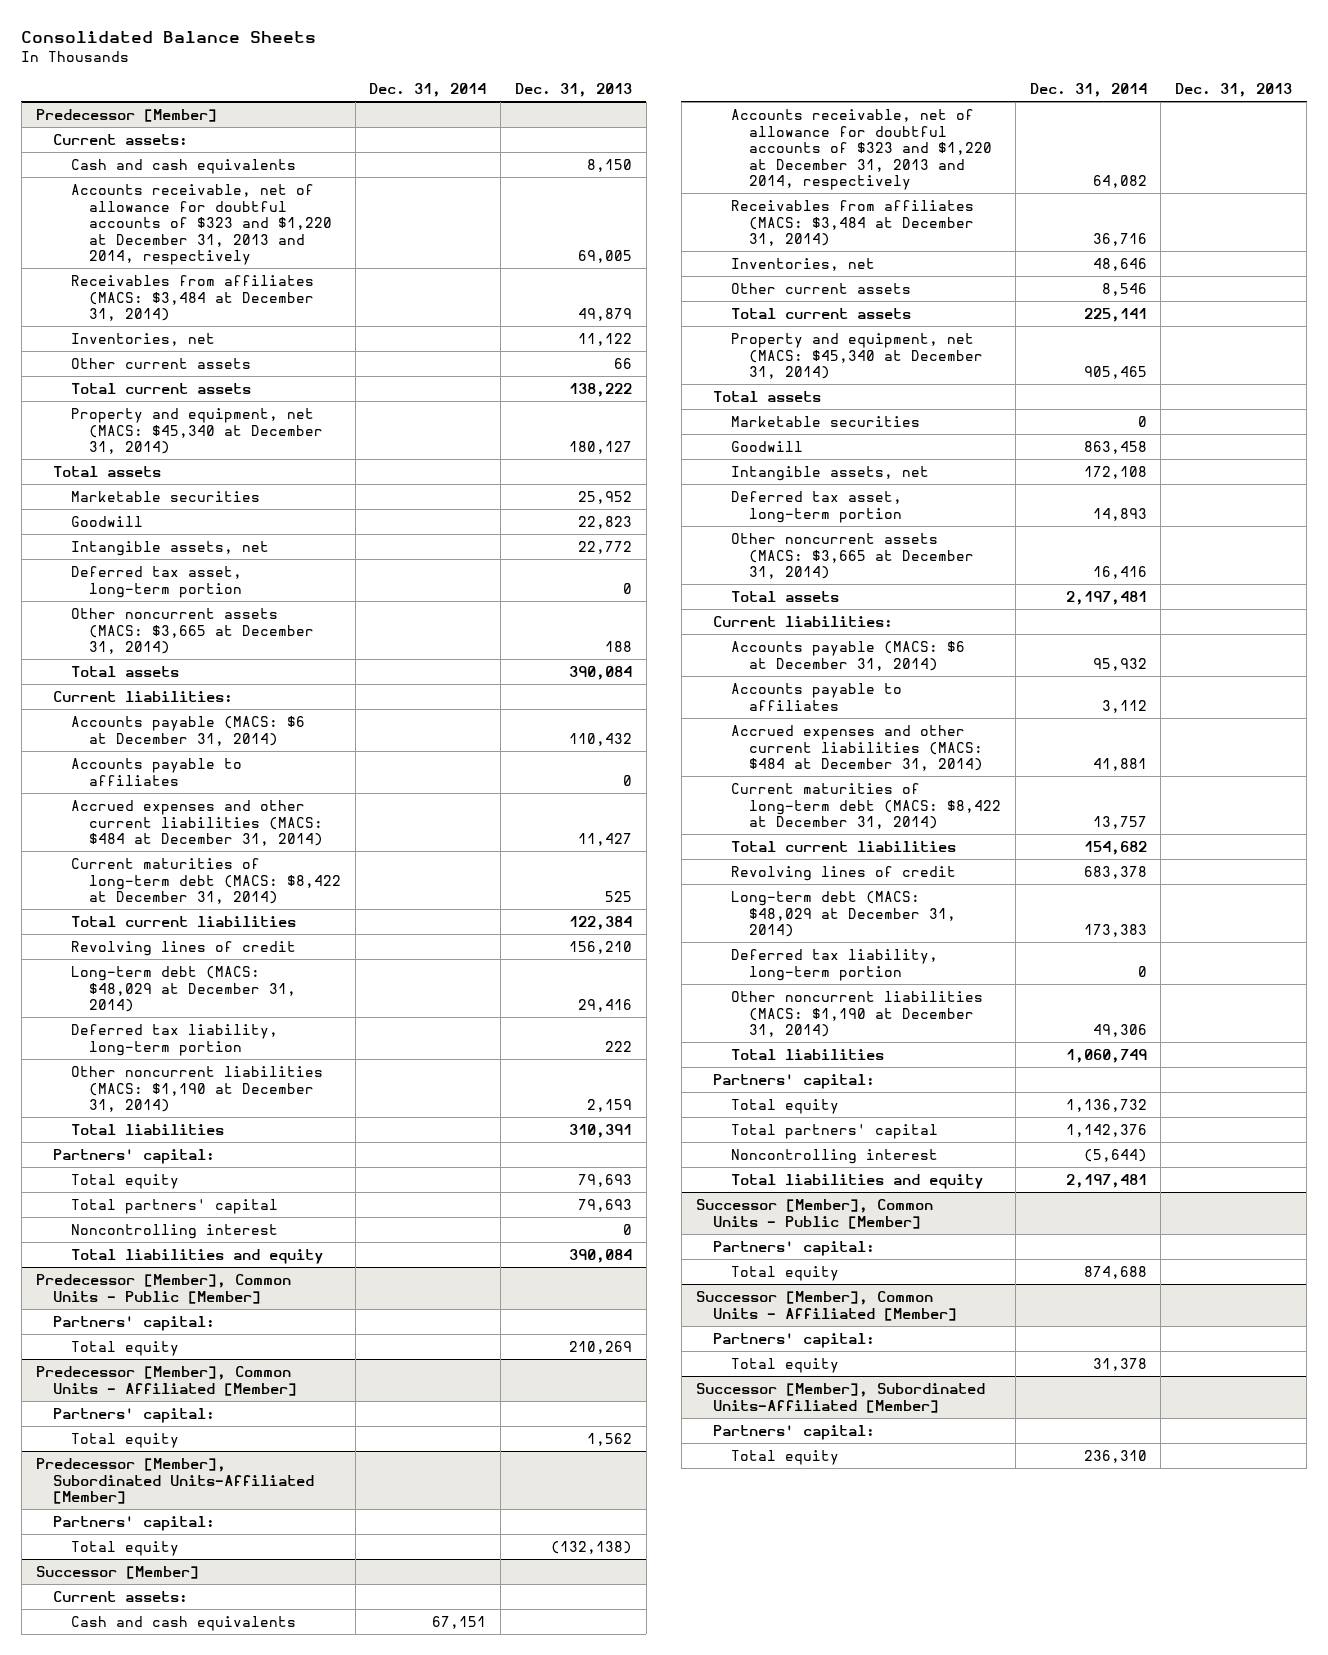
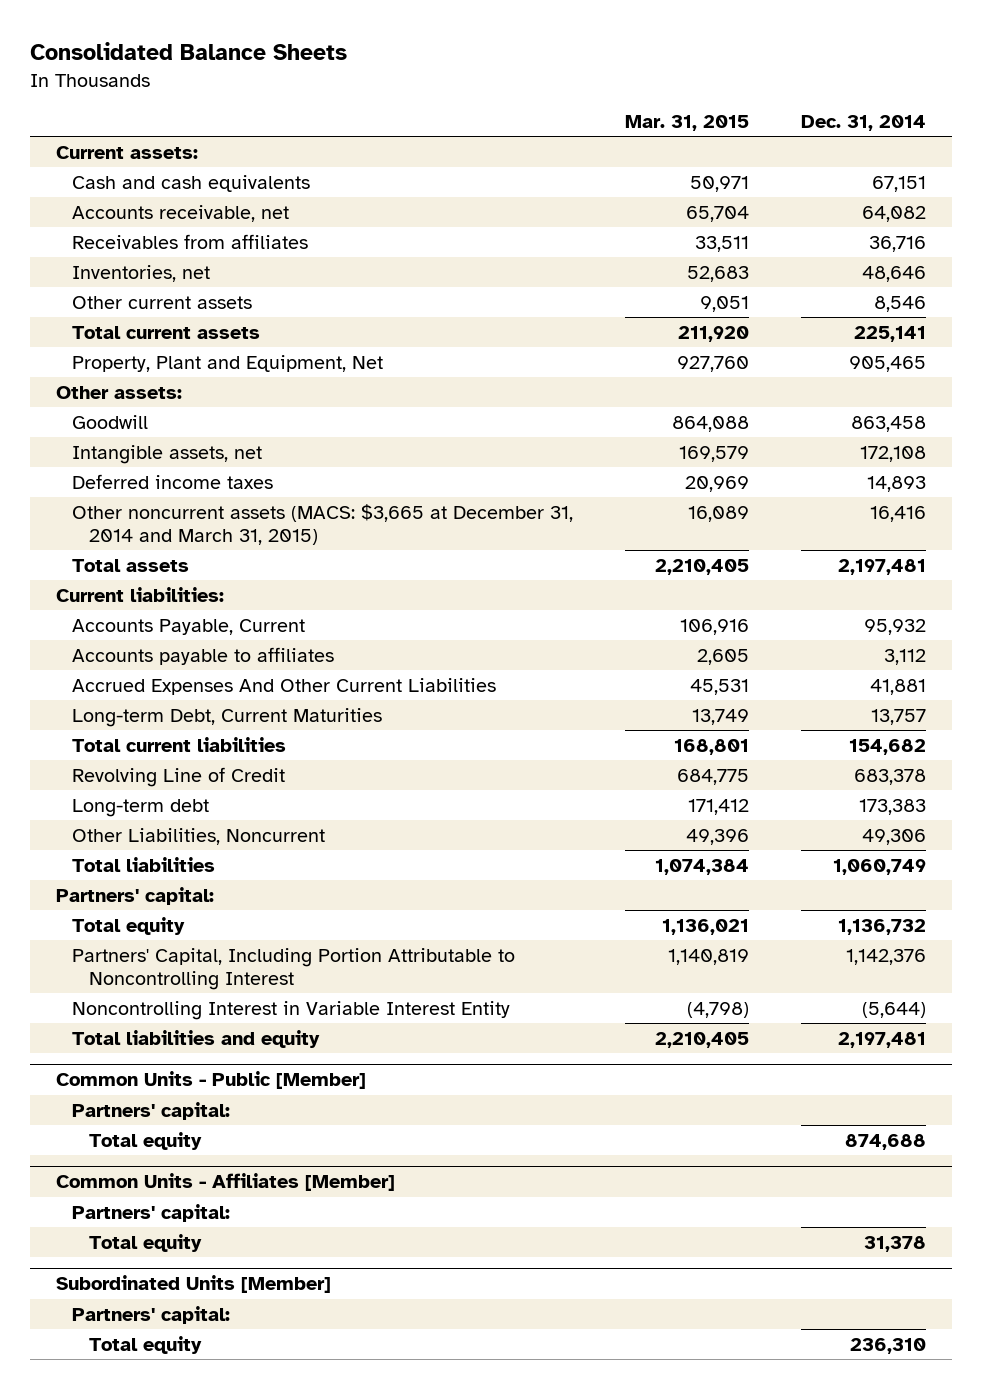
- | Dec. 31, 2014 | Dec. 31, 2013
+ | Mar. 31, 2015 | Dec. 31, 2014
- Predecessor [Member]
- Current assets:
- Cash and cash equivalents | | 8,150
- Accounts receivable, net of allowance for doubtful accounts of $323 and $1,220 at December 31, 2013 and 2014, respectively | | 69,005
- Receivables from affiliates (MACS: $3,484 at December 31, 2014) | | 49,879
- Inventories, net | | 11,122
- Other current assets | | 66
- Total current assets | | 138,222
- Property and equipment, net (MACS: $45,340 at December 31, 2014) | | 180,127
- Total assets
- Marketable securities | | 25,952
- Goodwill | | 22,823
- Intangible assets, net | | 22,772
- Deferred tax asset, long-term portion | | 0
- Other noncurrent assets (MACS: $3,665 at December 31, 2014) | | 188
- Total assets | | 390,084
- Current liabilities:
- Accounts payable (MACS: $6 at December 31, 2014) | | 110,432
- Accounts payable to affiliates | | 0
- Accrued expenses and other current liabilities (MACS: $484 at December 31, 2014) | | 11,427
- Current maturities of long-term debt (MACS: $8,422 at December 31, 2014) | | 525
- Total current liabilities | | 122,384
- Revolving lines of credit | | 156,210
- Long-term debt (MACS: $48,029 at December 31, 2014) | | 29,416
- Deferred tax liability, long-term portion | | 222
- Other noncurrent liabilities (MACS: $1,190 at December 31, 2014) | | 2,159
- Total liabilities | | 310,391
- Partners' capital:
- Total equity | | 79,693
- Total partners' capital | | 79,693
- Noncontrolling interest | | 0
- Total liabilities and equity | | 390,084
- Predecessor [Member], Common Units - Public [Member]
- Partners' capital:
- Total equity | | 210,269
- Predecessor [Member], Common Units - Affiliated [Member]
- Partners' capital:
- Total equity | | 1,562
- Predecessor [Member], Subordinated Units-Affiliated [Member]
- Partners' capital:
- Total equity | | (132,138)
- Successor [Member]
- Accounts receivable, net of allowance for doubtful accounts of $323 and $1,220 at December 31, 2013 and 2014, respectively | 64,082 |
- Receivables from affiliates (MACS: $3,484 at December 31, 2014) | 36,716 |
+ Accounts receivable, net | 65,704 | 64,082
+ Receivables from affiliates | 33,511 | 36,716
- Property and equipment, net (MACS: $45,340 at December 31, 2014) | 905,465 |
- Total assets
- Marketable securities | 0 |
+ Property, Plant and Equipment, Net | 927,760 | 905,465
+ Other assets:
- Deferred tax asset, long-term portion | 14,893 |
- Other noncurrent assets (MACS: $3,665 at December 31, 2014) | 16,416 |
+ Deferred income taxes | 20,969 | 14,893
+ Other noncurrent assets (MACS: $3,665 at December 31, 2014 and March 31, 2015) | 16,089 | 16,416
- Accounts payable (MACS: $6 at December 31, 2014) | 95,932 |
+ Accounts Payable, Current | 106,916 | 95,932
- Accrued expenses and other current liabilities (MACS: $484 at December 31, 2014) | 41,881 |
- Current maturities of long-term debt (MACS: $8,422 at December 31, 2014) | 13,757 |
+ Accrued Expenses And Other Current Liabilities | 45,531 | 41,881
+ Long-term Debt, Current Maturities | 13,749 | 13,757
- Revolving lines of credit | 683,378 |
- Long-term debt (MACS: $48,029 at December 31, 2014) | 173,383 |
- Deferred tax liability, long-term portion | 0 |
- Other noncurrent liabilities (MACS: $1,190 at December 31, 2014) | 49,306 |
+ Revolving Line of Credit | 684,775 | 683,378
+ Long-term debt | 171,412 | 173,383
+ Other Liabilities, Noncurrent | 49,396 | 49,306
- Total partners' capital | 1,142,376 |
- Noncontrolling interest | (5,644) |
+ Partners' Capital, Including Portion Attributable to Noncontrolling Interest | 1,140,819 | 1,142,376
+ Noncontrolling Interest in Variable Interest Entity | (4,798) | (5,644)
- Successor [Member], Common Units - Public [Member]
+ Common Units - Public [Member]
- Successor [Member], Common Units - Affiliated [Member]
+ Common Units - Affiliates [Member]
- Successor [Member], Subordinated Units-Affiliated [Member]
+ Subordinated Units [Member]

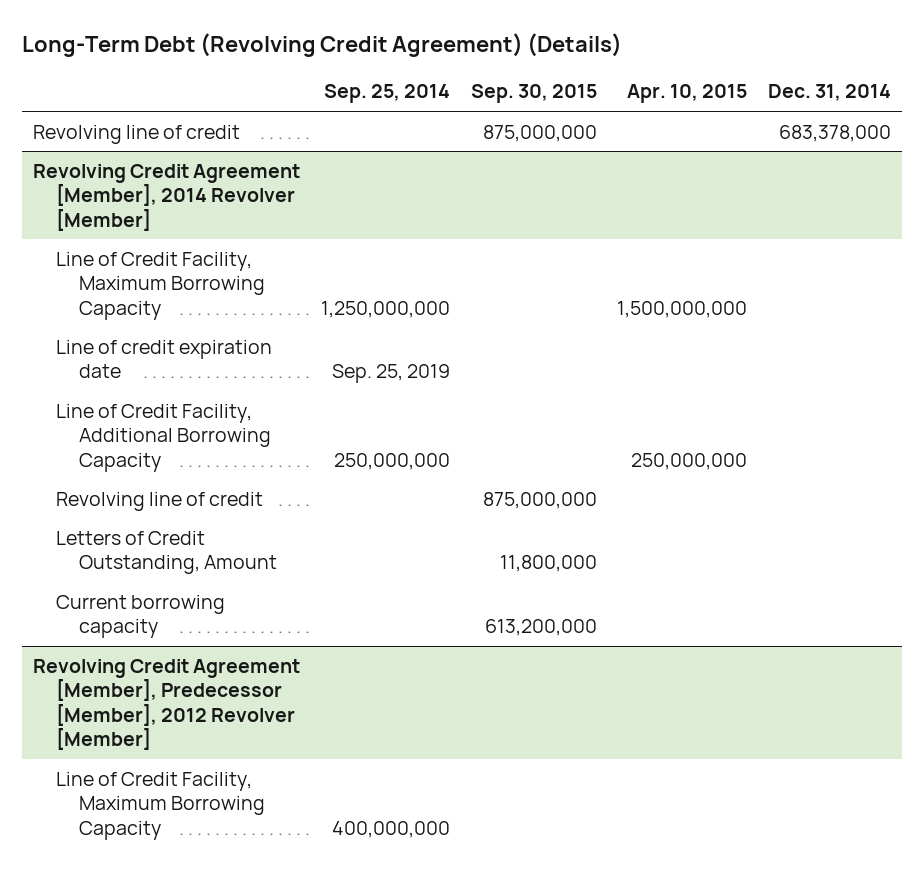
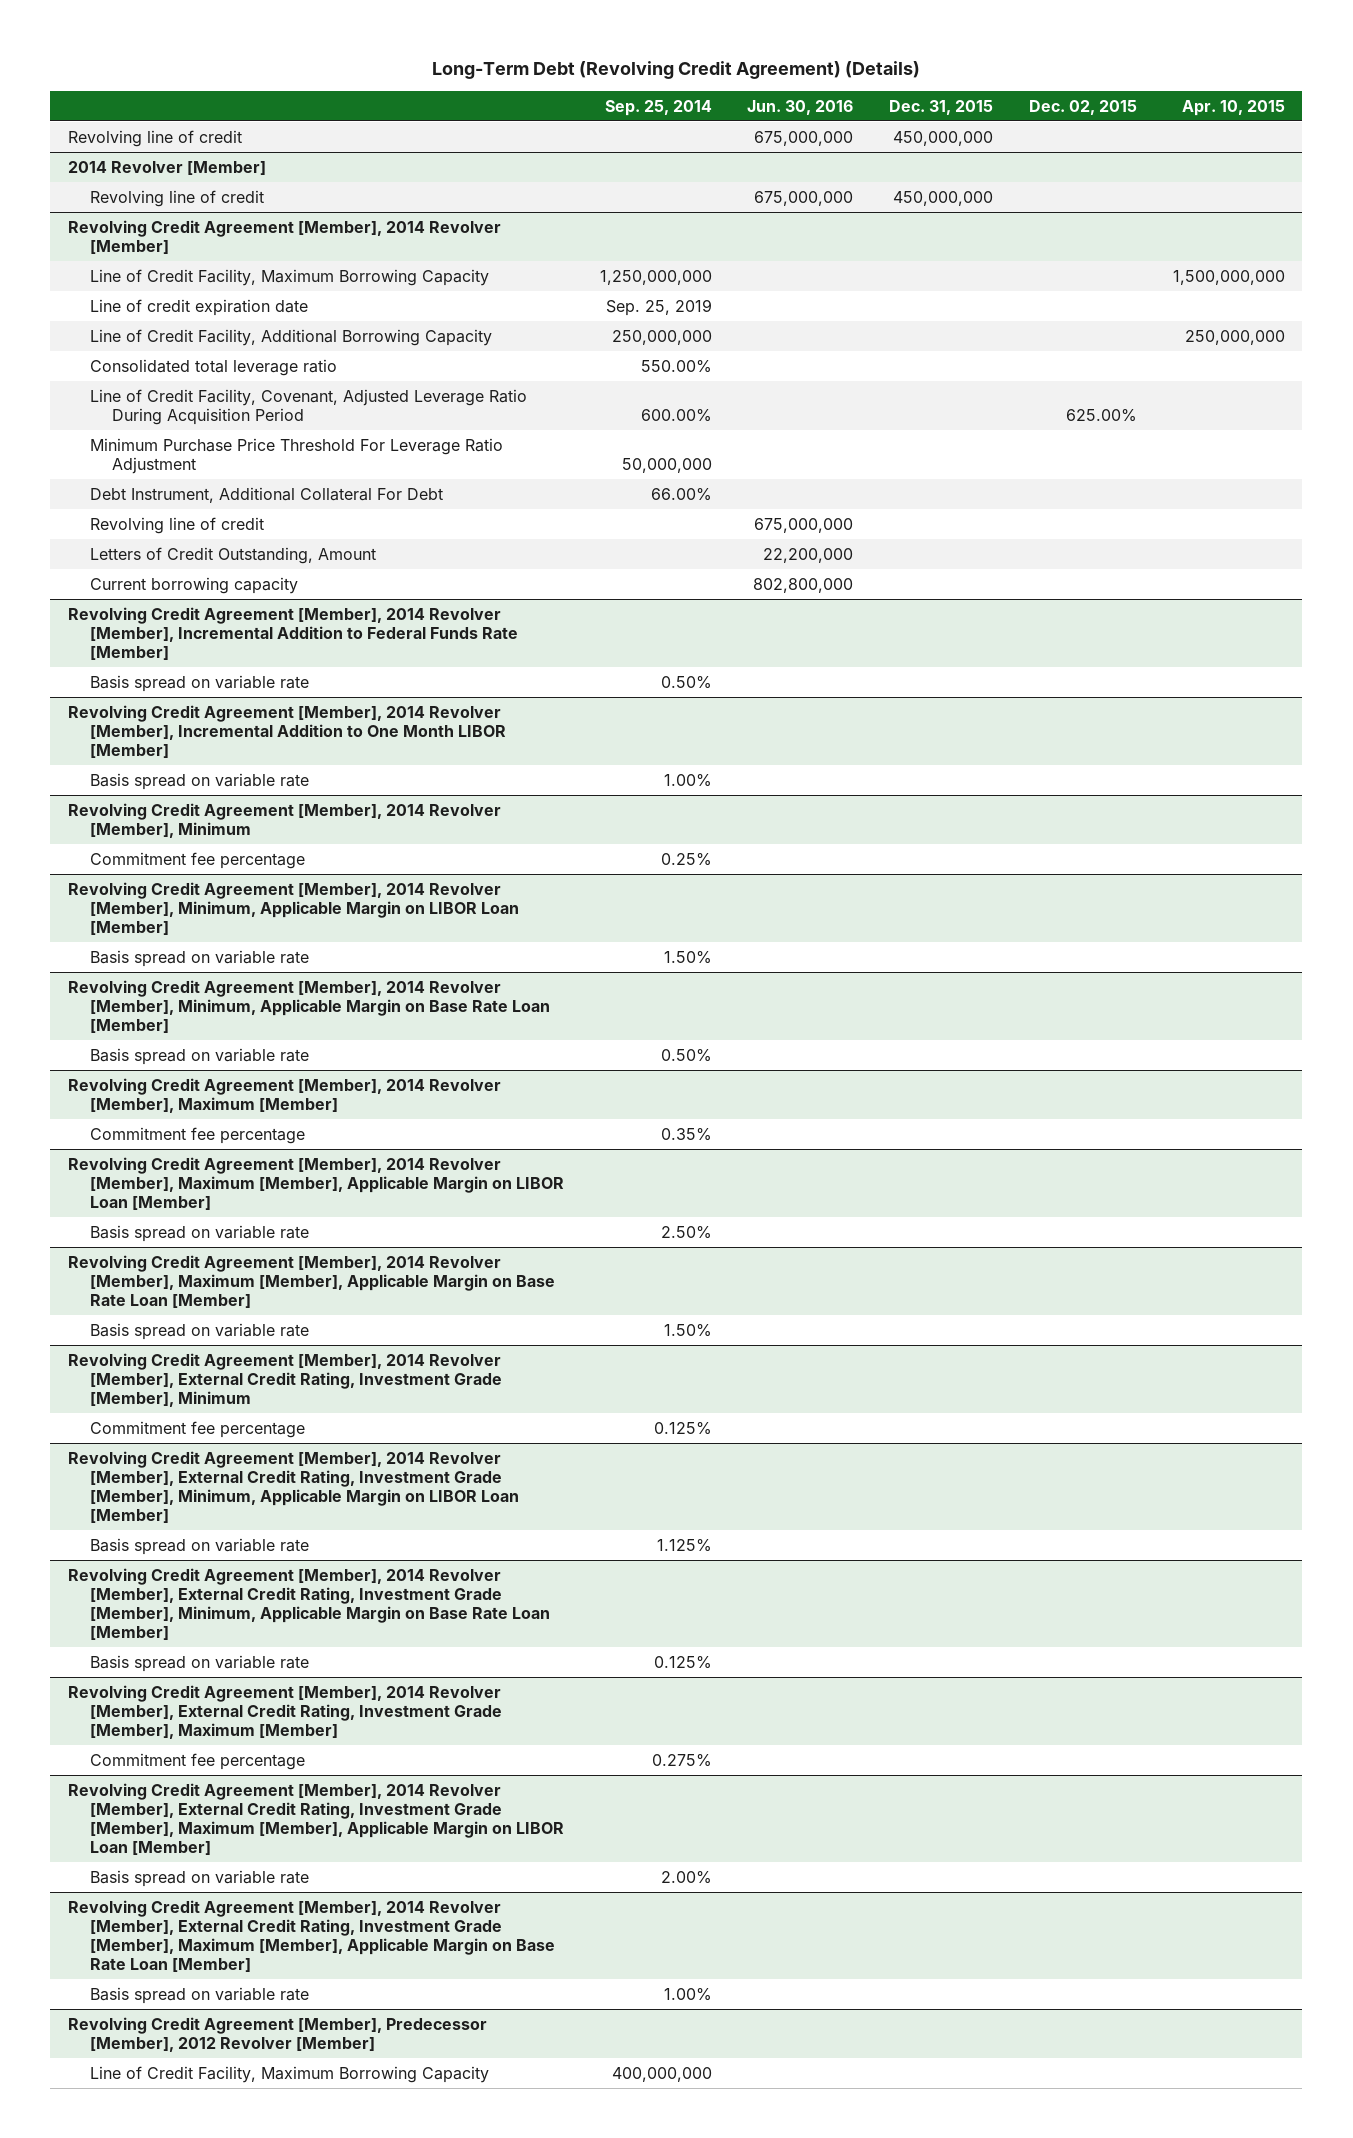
- | Sep. 25, 2014 | Sep. 30, 2015 | Apr. 10, 2015 | Dec. 31, 2014
+ | Sep. 25, 2014 | Jun. 30, 2016 | Dec. 31, 2015 | Dec. 02, 2015 | Apr. 10, 2015
+ 2014 Revolver [Member]
+ Revolving line of credit | | 675,000,000 | 450,000,000 | |
@ Revolving Credit Agreement [Member], 2014 Revolver [Member]
+ Consolidated total leverage ratio | 550.00% | | | |
+ Line of Credit Facility, Covenant, Adjusted Leverage Ratio During Acquisition Period | 600.00% | | | 625.00% |
+ Minimum Purchase Price Threshold For Leverage Ratio Adjustment | 50,000,000 | | | |
+ Debt Instrument, Additional Collateral For Debt | 66.00% | | | |
+ Revolving Credit Agreement [Member], 2014 Revolver [Member], Incremental Addition to Federal Funds Rate [Member]
+ Basis spread on variable rate | 0.50% | | | |
+ Revolving Credit Agreement [Member], 2014 Revolver [Member], Incremental Addition to One Month LIBOR [Member]
+ Basis spread on variable rate | 1.00% | | | |
+ Revolving Credit Agreement [Member], 2014 Revolver [Member], Minimum
+ Commitment fee percentage | 0.25% | | | |
+ Revolving Credit Agreement [Member], 2014 Revolver [Member], Minimum, Applicable Margin on LIBOR Loan [Member]
+ Basis spread on variable rate | 1.50% | | | |
+ Revolving Credit Agreement [Member], 2014 Revolver [Member], Minimum, Applicable Margin on Base Rate Loan [Member]
+ Basis spread on variable rate | 0.50% | | | |
+ Revolving Credit Agreement [Member], 2014 Revolver [Member], Maximum [Member]
+ Commitment fee percentage | 0.35% | | | |
+ Revolving Credit Agreement [Member], 2014 Revolver [Member], Maximum [Member], Applicable Margin on LIBOR Loan [Member]
+ Basis spread on variable rate | 2.50% | | | |
+ Revolving Credit Agreement [Member], 2014 Revolver [Member], Maximum [Member], Applicable Margin on Base Rate Loan [Member]
+ Basis spread on variable rate | 1.50% | | | |
+ Revolving Credit Agreement [Member], 2014 Revolver [Member], External Credit Rating, Investment Grade [Member], Minimum
+ Commitment fee percentage | 0.125% | | | |
+ Revolving Credit Agreement [Member], 2014 Revolver [Member], External Credit Rating, Investment Grade [Member], Minimum, Applicable Margin on LIBOR Loan [Member]
+ Basis spread on variable rate | 1.125% | | | |
+ Revolving Credit Agreement [Member], 2014 Revolver [Member], External Credit Rating, Investment Grade [Member], Minimum, Applicable Margin on Base Rate Loan [Member]
+ Basis spread on variable rate | 0.125% | | | |
+ Revolving Credit Agreement [Member], 2014 Revolver [Member], External Credit Rating, Investment Grade [Member], Maximum [Member]
+ Commitment fee percentage | 0.275% | | | |
+ Revolving Credit Agreement [Member], 2014 Revolver [Member], External Credit Rating, Investment Grade [Member], Maximum [Member], Applicable Margin on LIBOR Loan [Member]
+ Basis spread on variable rate | 2.00% | | | |
+ Revolving Credit Agreement [Member], 2014 Revolver [Member], External Credit Rating, Investment Grade [Member], Maximum [Member], Applicable Margin on Base Rate Loan [Member]
+ Basis spread on variable rate | 1.00% | | | |

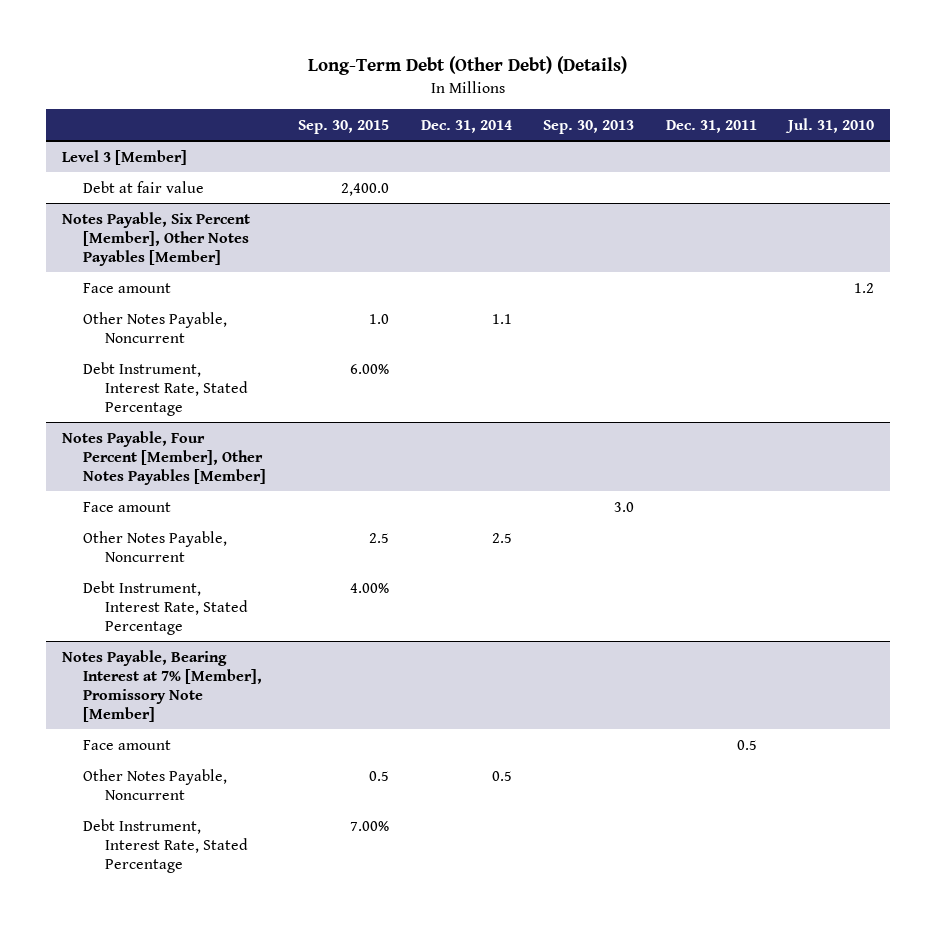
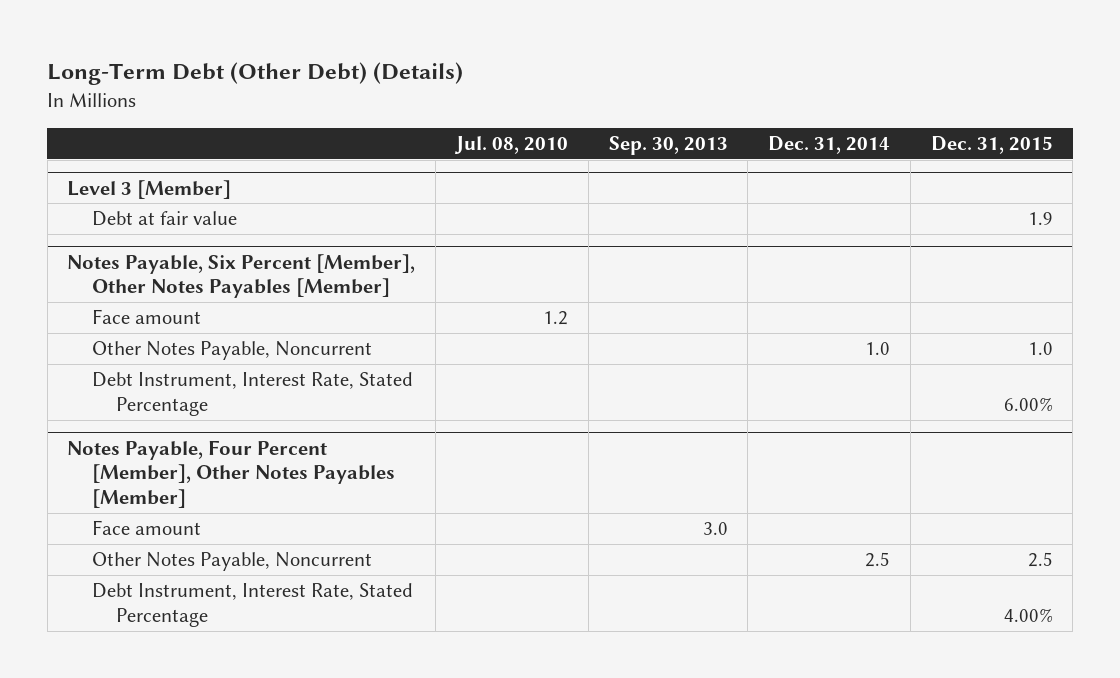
- | Sep. 30, 2015 | Dec. 31, 2014 | Sep. 30, 2013 | Dec. 31, 2011 | Jul. 31, 2010
+ | Jul. 08, 2010 | Sep. 30, 2013 | Dec. 31, 2014 | Dec. 31, 2015
@ Notes Payable, Six Percent [Member], Other Notes Payables [Member]
- Other Notes Payable, Noncurrent | 1.0 | 1.1 | | |
+ Other Notes Payable, Noncurrent | | | 1.0 | 1.0
- Notes Payable, Bearing Interest at 7% [Member], Promissory Note [Member]
- Face amount | | | | 0.5 |
- Other Notes Payable, Noncurrent | 0.5 | 0.5 | | |
- Debt Instrument, Interest Rate, Stated Percentage | 7.00% | | | |

